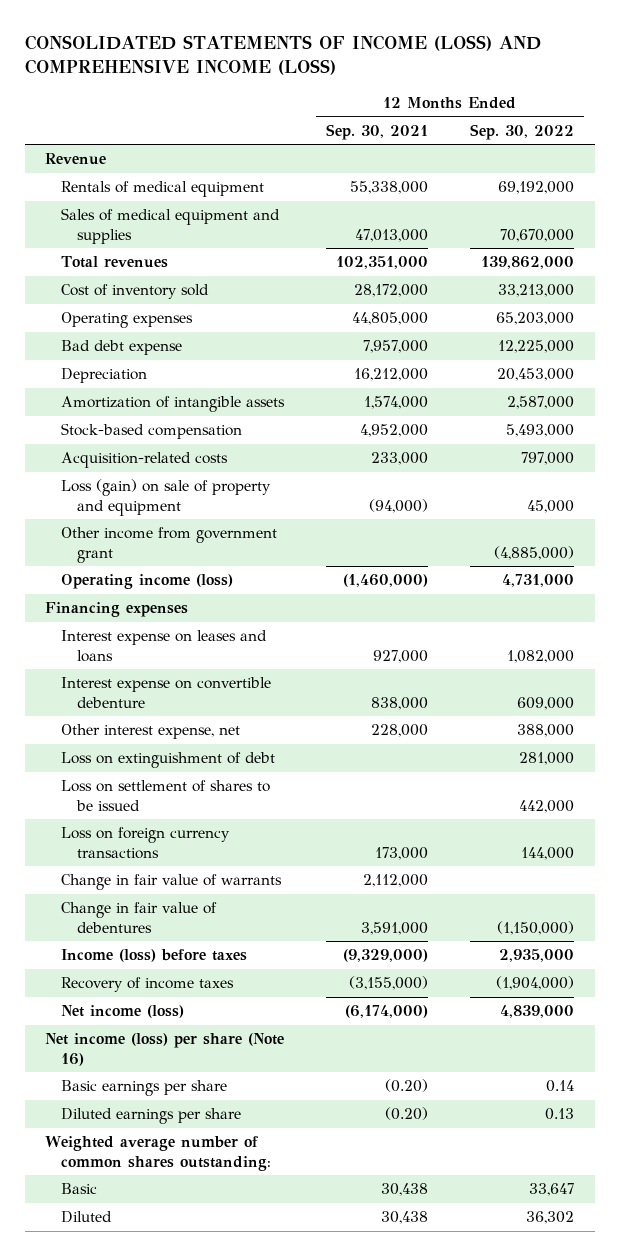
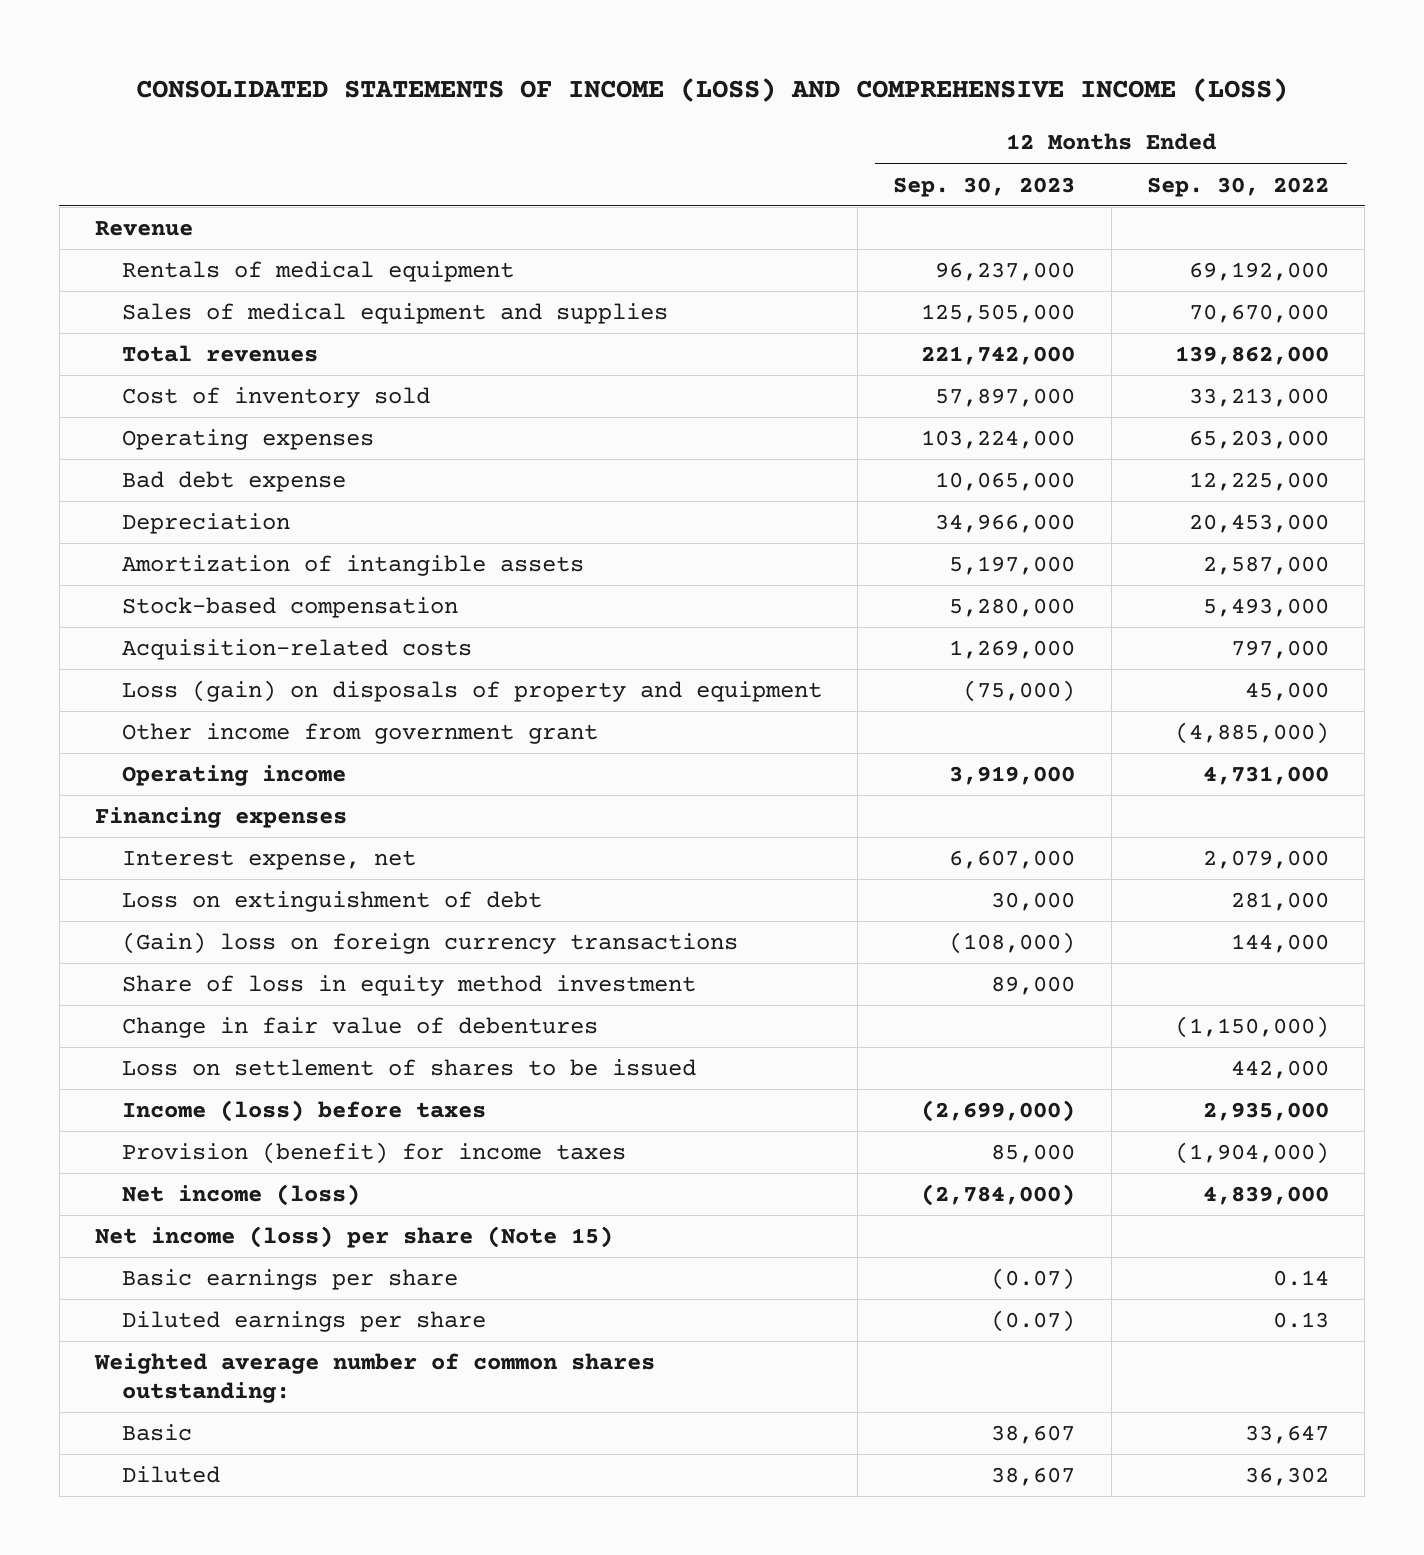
- | 12 Months Ended Sep. 30, 2021 | 12 Months Ended Sep. 30, 2022
+ | 12 Months Ended Sep. 30, 2023 | 12 Months Ended Sep. 30, 2022
- Loss (gain) on sale of property and equipment | (94,000) | 45,000
+ Loss (gain) on disposals of property and equipment | (75,000) | 45,000
- Operating income (loss) | (1,460,000) | 4,731,000
+ Operating income | 3,919,000 | 4,731,000
- Interest expense on leases and loans | 927,000 | 1,082,000
- Interest expense on convertible debenture | 838,000 | 609,000
- Other interest expense, net | 228,000 | 388,000
+ Interest expense, net | 6,607,000 | 2,079,000
- Loss on foreign currency transactions | 173,000 | 144,000
- Change in fair value of warrants | 2,112,000 |
+ (Gain) loss on foreign currency transactions | (108,000) | 144,000
+ Share of loss in equity method investment | 89,000 |
moved down: Loss on settlement of shares to be issued | | 442,000
- Recovery of income taxes | (3,155,000) | (1,904,000)
+ Provision (benefit) for income taxes | 85,000 | (1,904,000)
- Net income (loss) per share (Note 16)
+ Net income (loss) per share (Note 15)

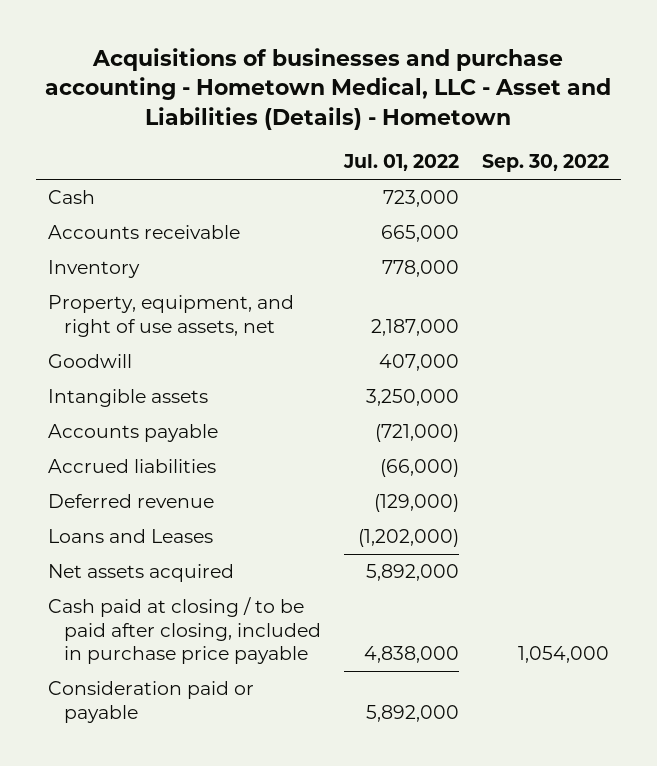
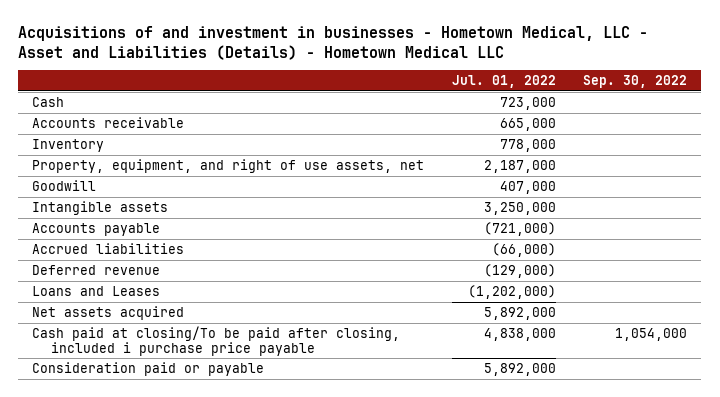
- Acquisitions of businesses and purchase accounting - Hometown Medical, LLC - Asset and Liabilities (Details) - Hometown
+ Acquisitions of and investment in businesses - Hometown Medical, LLC - Asset and Liabilities (Details) - Hometown Medical LLC
- Cash paid at closing / to be paid after closing, included in purchase price payable | 4,838,000 | 1,054,000
+ Cash paid at closing/To be paid after closing, included i purchase price payable | 4,838,000 | 1,054,000

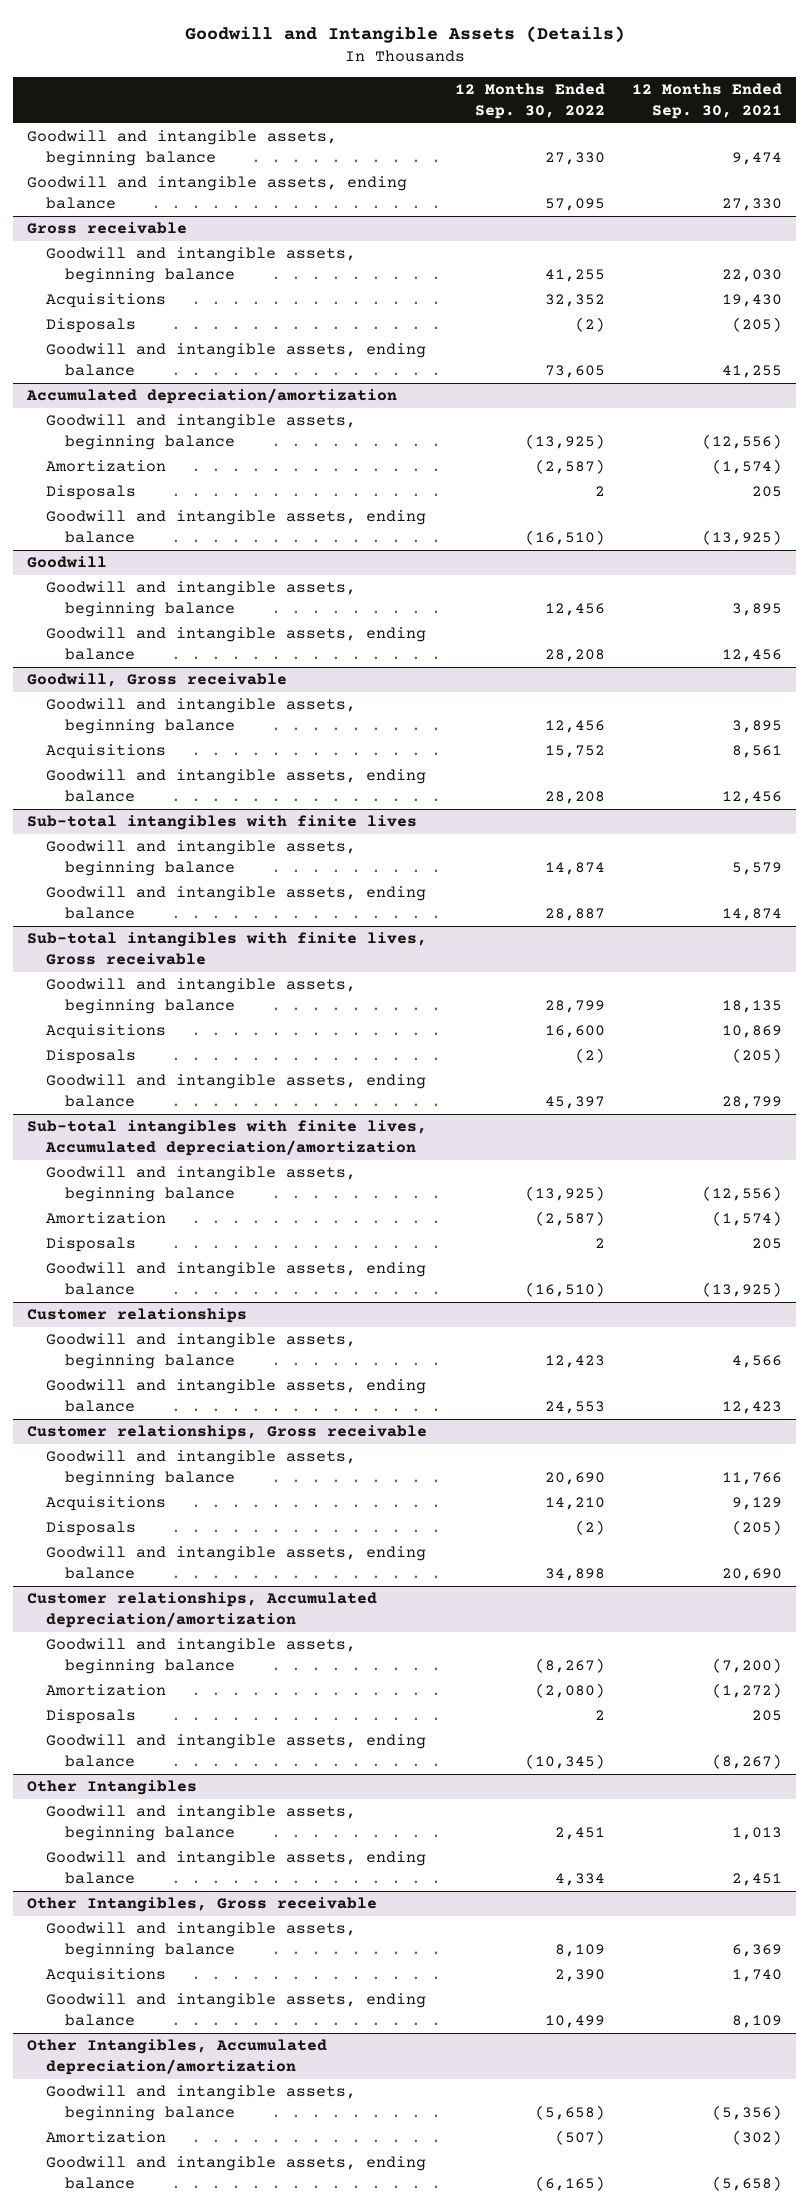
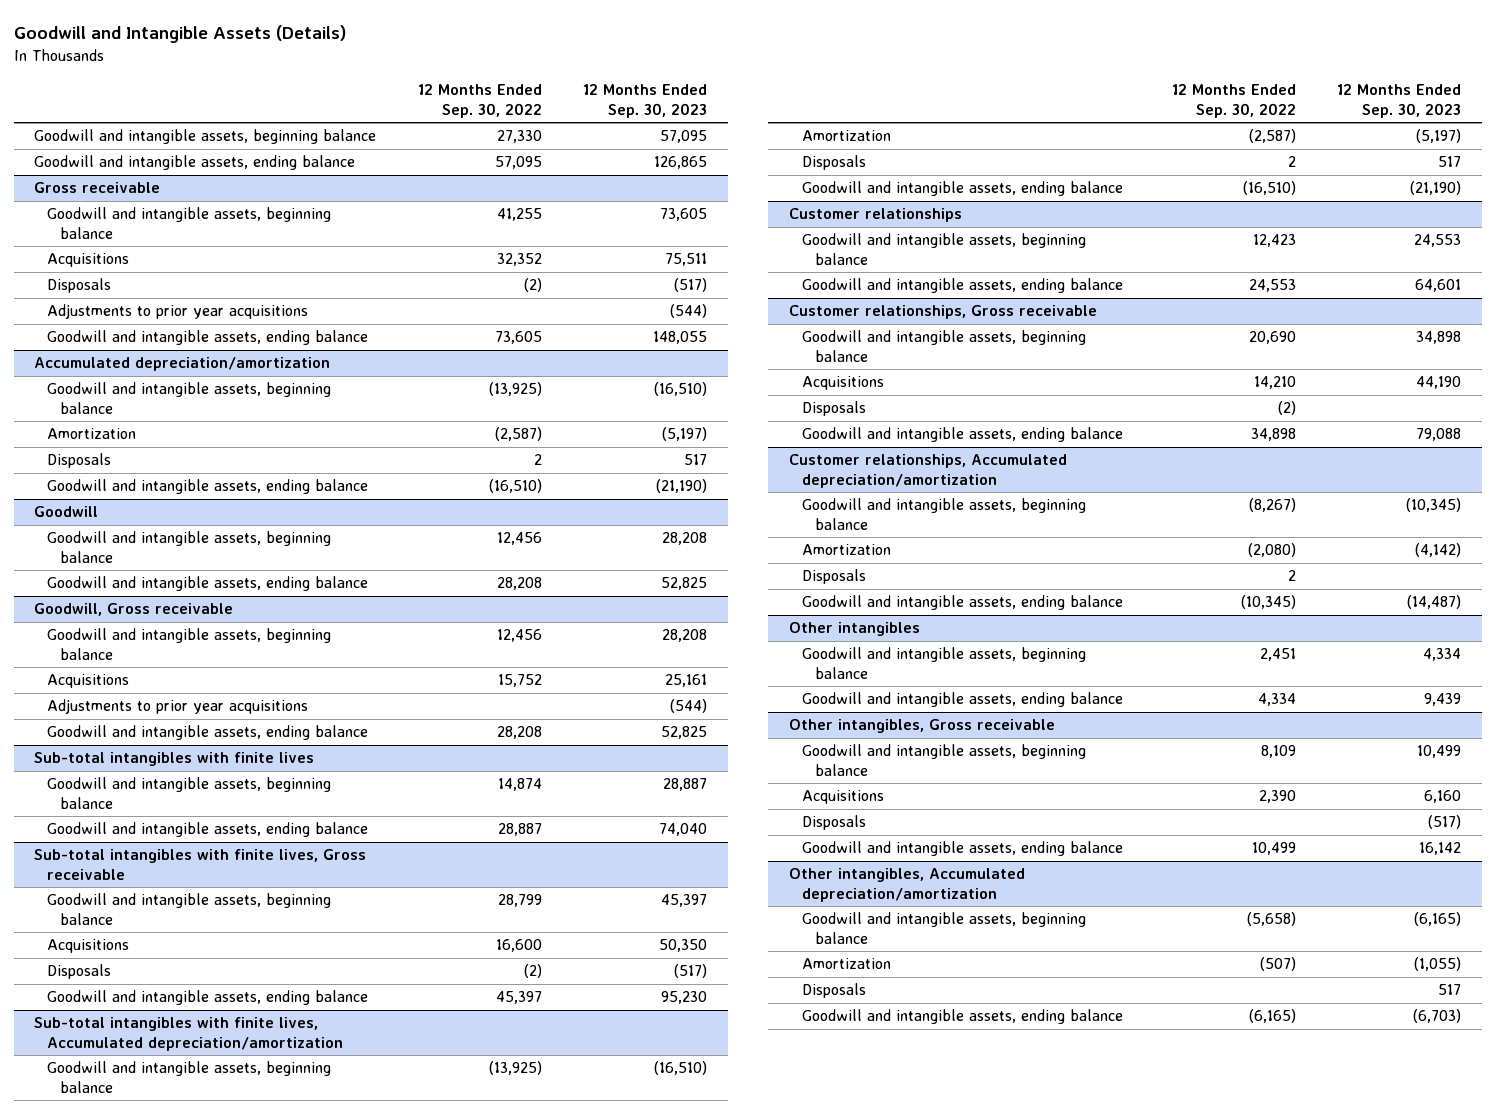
- | 12 Months Ended Sep. 30, 2022 | 12 Months Ended Sep. 30, 2021
+ | 12 Months Ended Sep. 30, 2022 | 12 Months Ended Sep. 30, 2023
@ Gross receivable
+ Adjustments to prior year acquisitions | | (544)
@ Goodwill, Gross receivable
+ Adjustments to prior year acquisitions | | (544)
- Other Intangibles
+ Other intangibles
- Other Intangibles, Gross receivable
+ Other intangibles, Gross receivable
+ Disposals | | (517)
- Other Intangibles, Accumulated depreciation/amortization
+ Other intangibles, Accumulated depreciation/amortization
+ Disposals | | 517

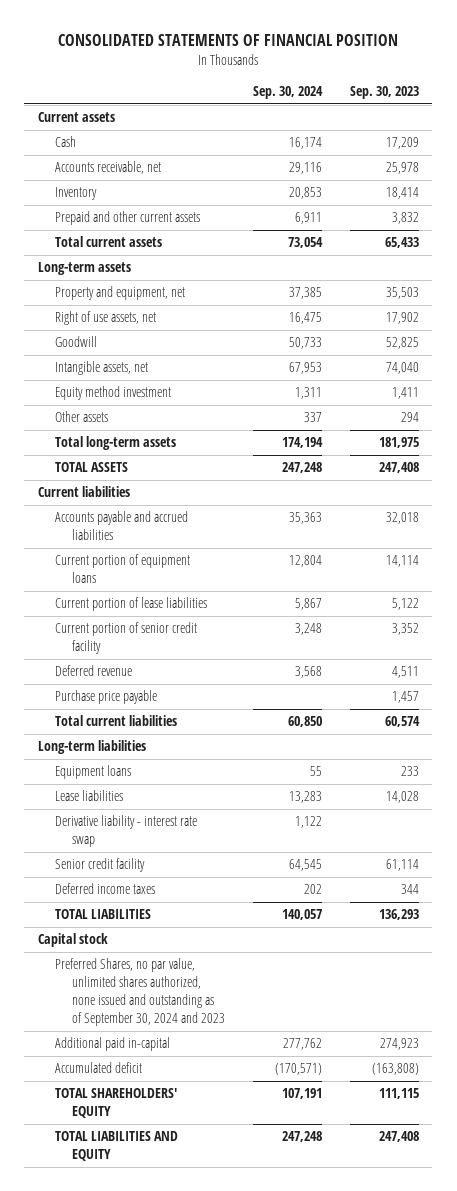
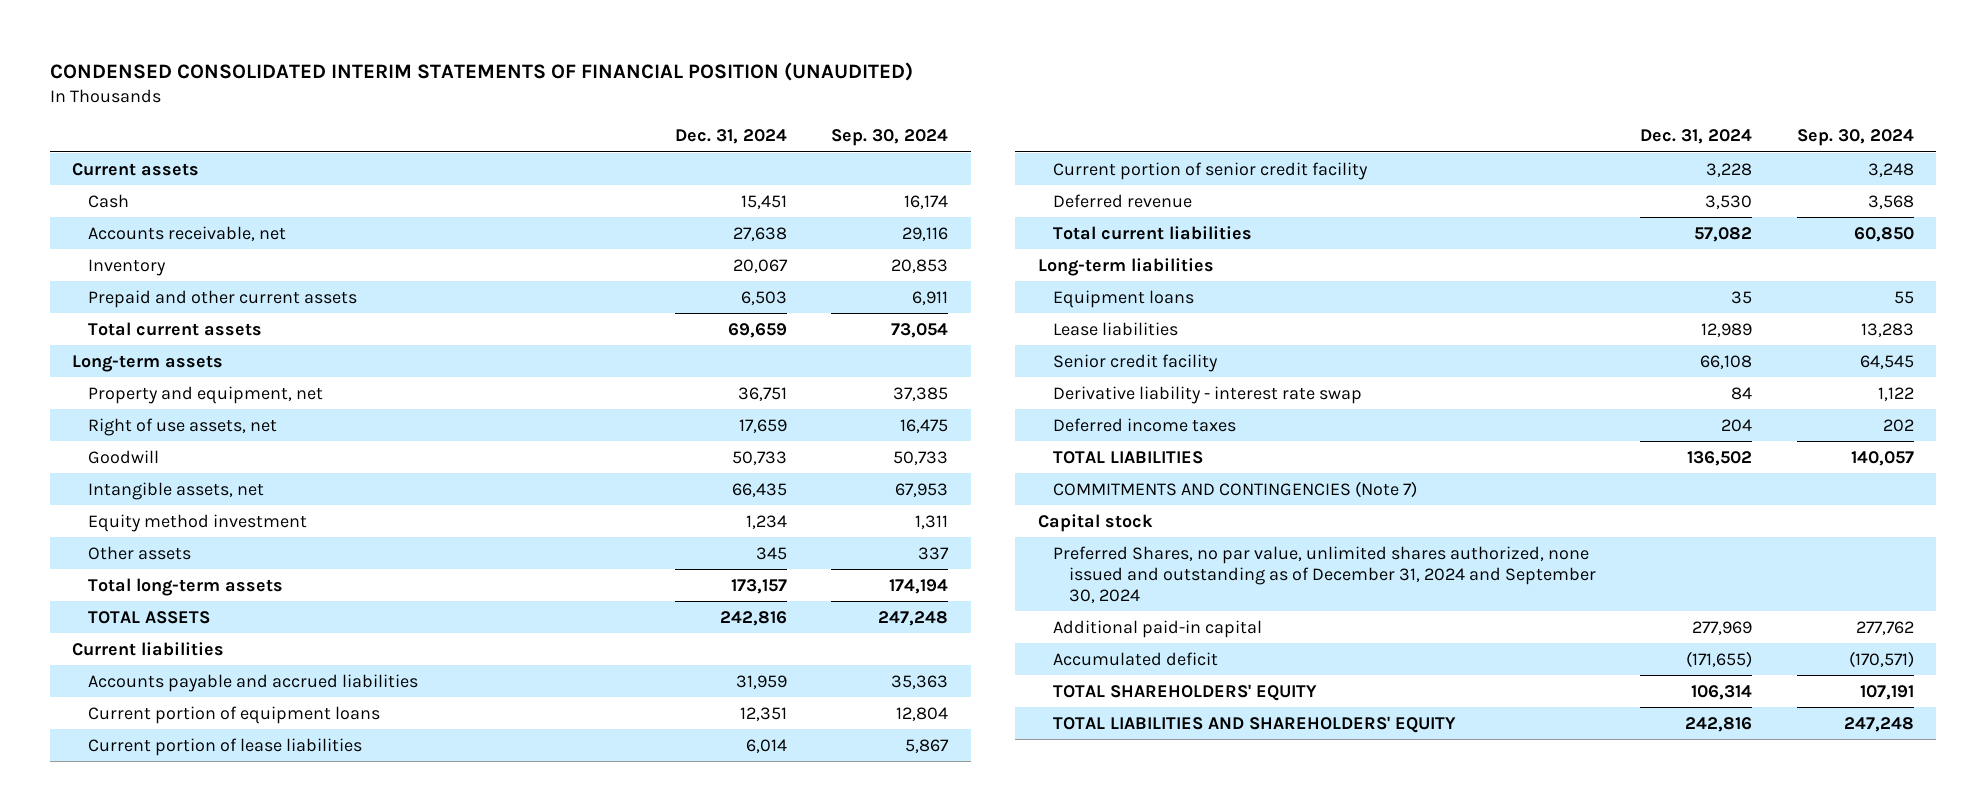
- CONSOLIDATED STATEMENTS OF FINANCIAL POSITION
+ CONDENSED CONSOLIDATED INTERIM STATEMENTS OF FINANCIAL POSITION (UNAUDITED)
- | Sep. 30, 2024 | Sep. 30, 2023
+ | Dec. 31, 2024 | Sep. 30, 2024
- Purchase price payable | | 1,457
moved down: Derivative liability - interest rate swap | 84 | 1,122
+ COMMITMENTS AND CONTINGENCIES (Note 7)
- Preferred Shares, no par value, unlimited shares authorized, none issued and outstanding as of September 30, 2024 and 2023
- Additional paid in-capital | 277,762 | 274,923
+ Preferred Shares, no par value, unlimited shares authorized, none issued and outstanding as of December 31, 2024 and September 30, 2024
+ Additional paid-in capital | 277,969 | 277,762
- TOTAL LIABILITIES AND EQUITY | 247,248 | 247,408
+ TOTAL LIABILITIES AND SHAREHOLDERS' EQUITY | 242,816 | 247,248

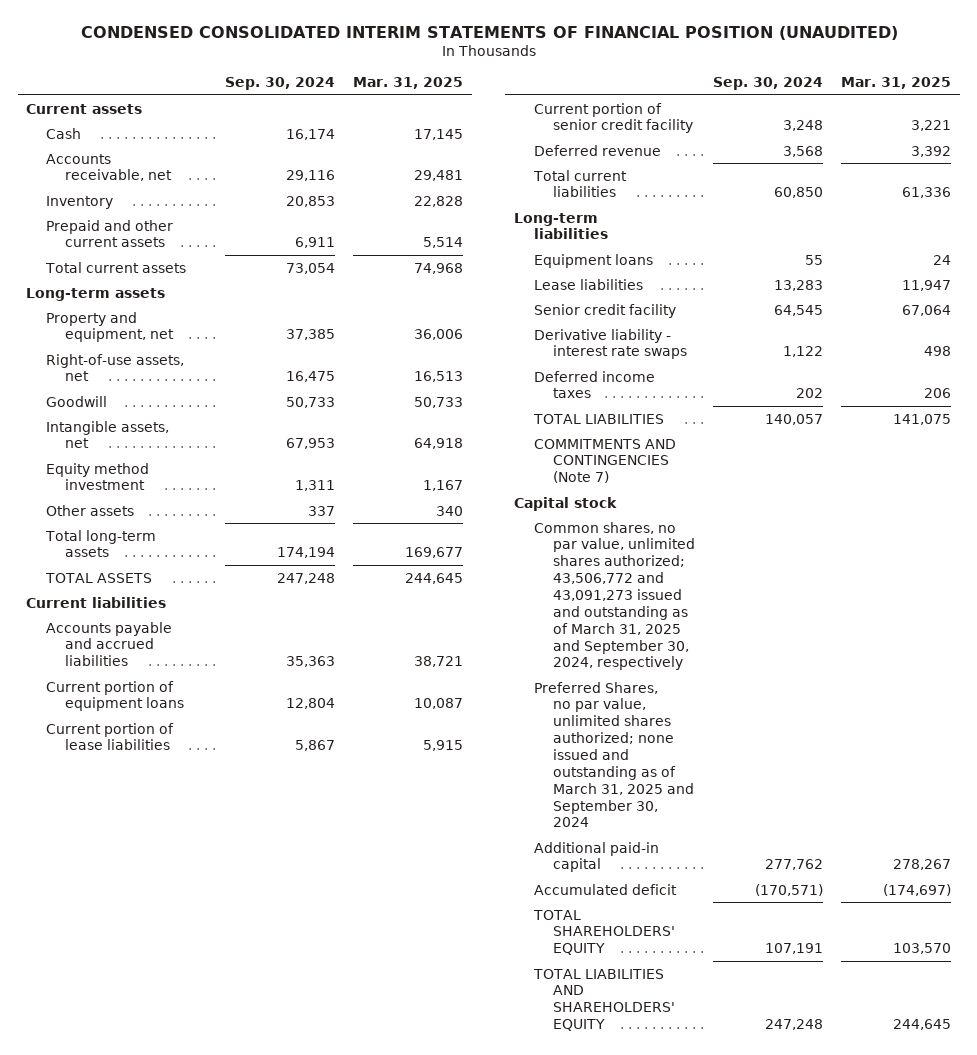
- | Dec. 31, 2024 | Sep. 30, 2024
+ | Sep. 30, 2024 | Mar. 31, 2025
- Right of use assets, net | 17,659 | 16,475
+ Right-of-use assets, net | 16,475 | 16,513
- Derivative liability - interest rate swap | 84 | 1,122
+ Derivative liability - interest rate swaps | 1,122 | 498
- Preferred Shares, no par value, unlimited shares authorized, none issued and outstanding as of December 31, 2024 and September 30, 2024
+ Common shares, no par value, unlimited shares authorized; 43,506,772 and 43,091,273 issued and outstanding as of March 31, 2025 and September 30, 2024, respectively
+ Preferred Shares, no par value, unlimited shares authorized; none issued and outstanding as of March 31, 2025 and September 30, 2024

